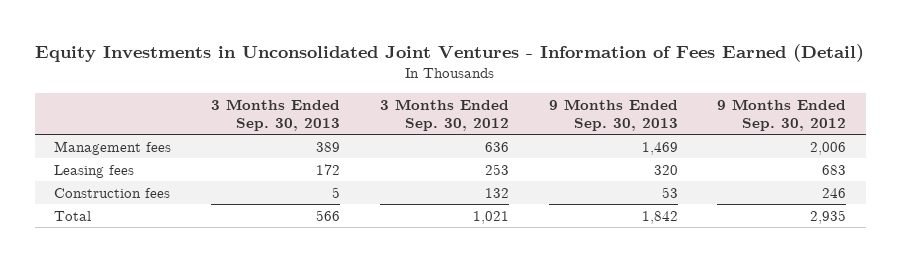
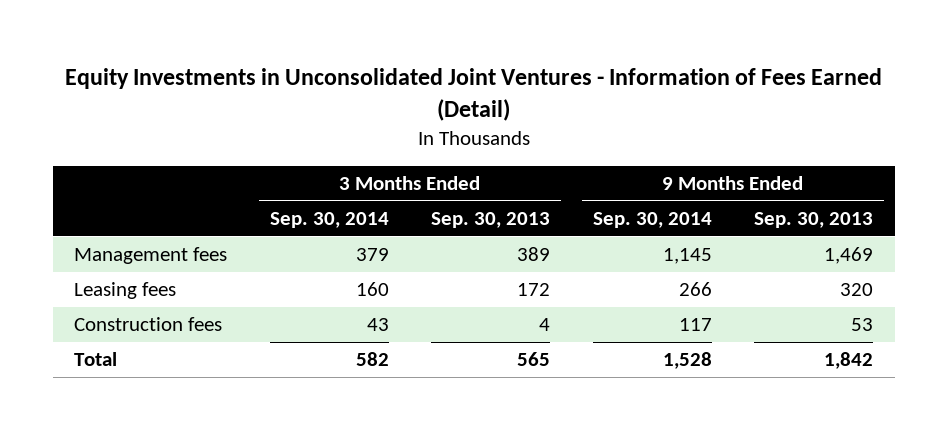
- | 3 Months Ended Sep. 30, 2013 | 3 Months Ended Sep. 30, 2012 | 9 Months Ended Sep. 30, 2013 | 9 Months Ended Sep. 30, 2012
+ | 3 Months Ended Sep. 30, 2014 | 3 Months Ended Sep. 30, 2013 | 9 Months Ended Sep. 30, 2014 | 9 Months Ended Sep. 30, 2013
- Construction fees | 5 | 132 | 53 | 246
- Total | 566 | 1,021 | 1,842 | 2,935
+ Construction fees | 43 | 4 | 117 | 53
+ Total | 582 | 565 | 1,528 | 1,842

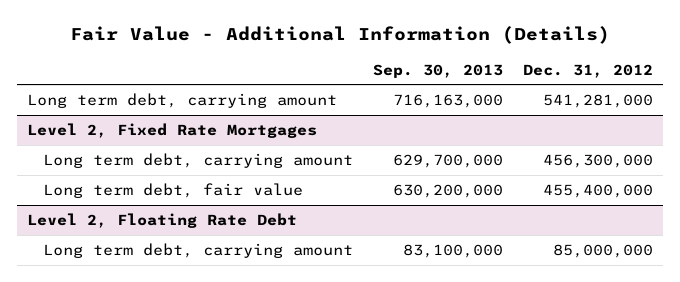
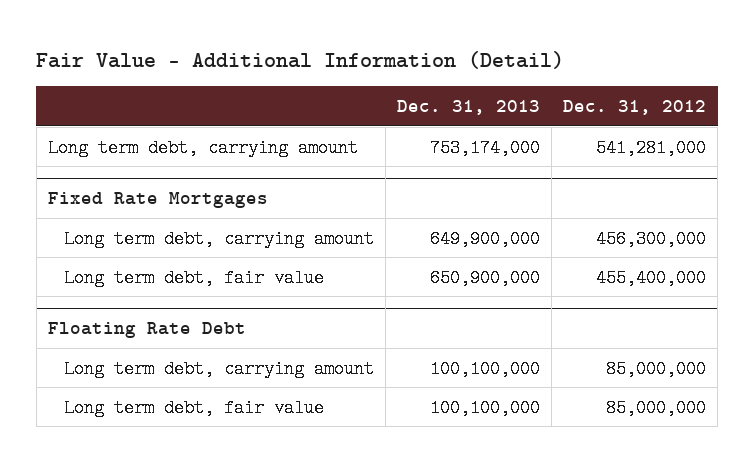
- Fair Value - Additional Information (Details)
+ Fair Value - Additional Information (Detail)
- | Sep. 30, 2013 | Dec. 31, 2012
+ | Dec. 31, 2013 | Dec. 31, 2012
- Level 2, Fixed Rate Mortgages
+ Fixed Rate Mortgages
- Level 2, Floating Rate Debt
+ Floating Rate Debt
+ Long term debt, fair value | 100,100,000 | 85,000,000

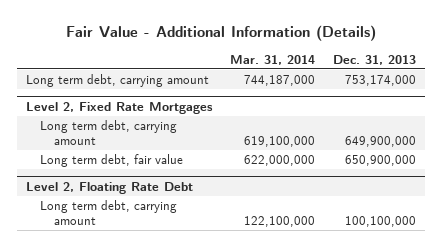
- Fair Value - Additional Information (Detail)
+ Fair Value - Additional Information (Details)
- | Dec. 31, 2013 | Dec. 31, 2012
+ | Mar. 31, 2014 | Dec. 31, 2013
- Fixed Rate Mortgages
+ Level 2, Fixed Rate Mortgages
- Floating Rate Debt
+ Level 2, Floating Rate Debt
- Long term debt, fair value | 100,100,000 | 85,000,000

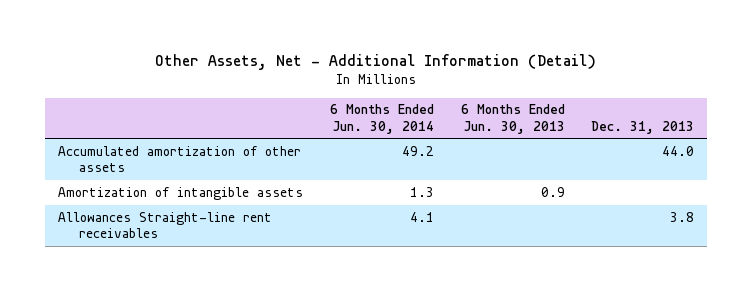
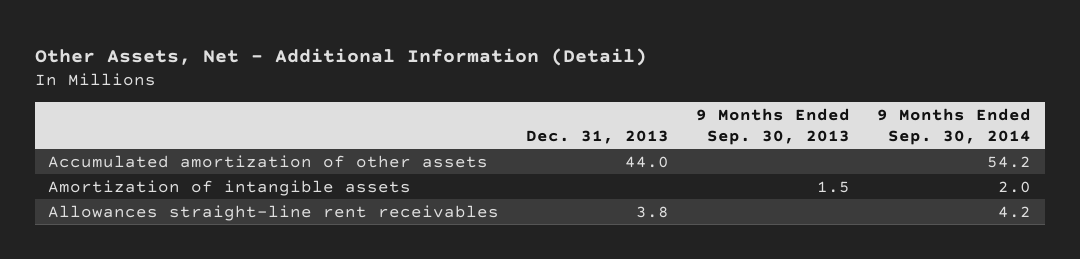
- | 6 Months Ended Jun. 30, 2014 | 6 Months Ended Jun. 30, 2013 | Dec. 31, 2013
+ | Dec. 31, 2013 | 9 Months Ended Sep. 30, 2013 | 9 Months Ended Sep. 30, 2014
- Allowances Straight-line rent receivables | 4.1 | | 3.8
+ Allowances straight-line rent receivables | 3.8 | | 4.2

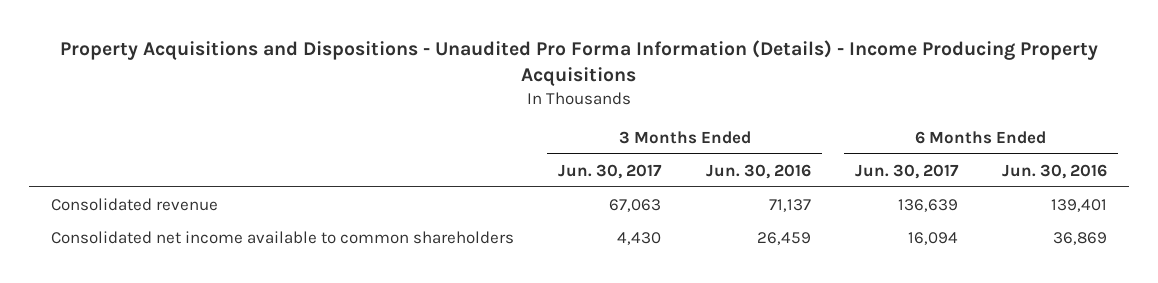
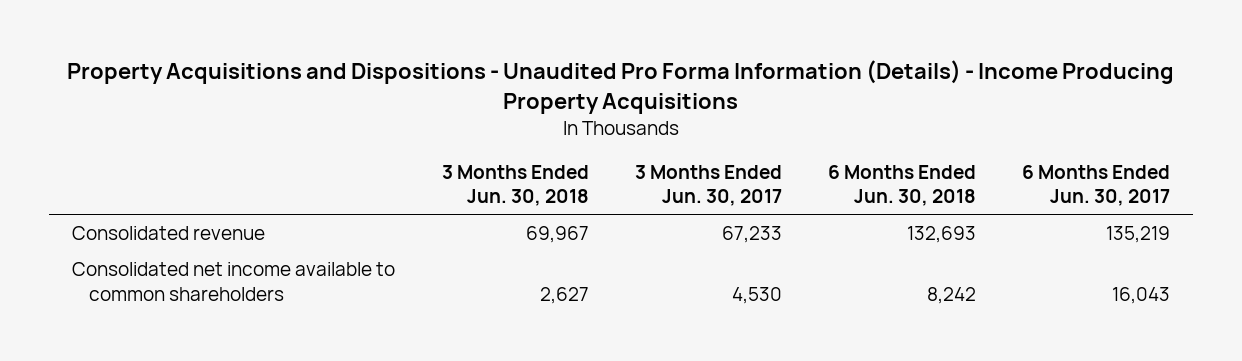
- | 3 Months Ended Jun. 30, 2017 | 3 Months Ended Jun. 30, 2016 | 6 Months Ended Jun. 30, 2017 | 6 Months Ended Jun. 30, 2016
+ | 3 Months Ended Jun. 30, 2018 | 3 Months Ended Jun. 30, 2017 | 6 Months Ended Jun. 30, 2018 | 6 Months Ended Jun. 30, 2017
- Consolidated revenue | 67,063 | 71,137 | 136,639 | 139,401
- Consolidated net income available to common shareholders | 4,430 | 26,459 | 16,094 | 36,869
+ Consolidated revenue | 69,967 | 67,233 | 132,693 | 135,219
+ Consolidated net income available to common shareholders | 2,627 | 4,530 | 8,242 | 16,043

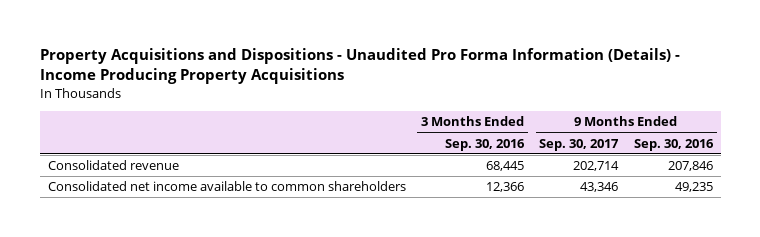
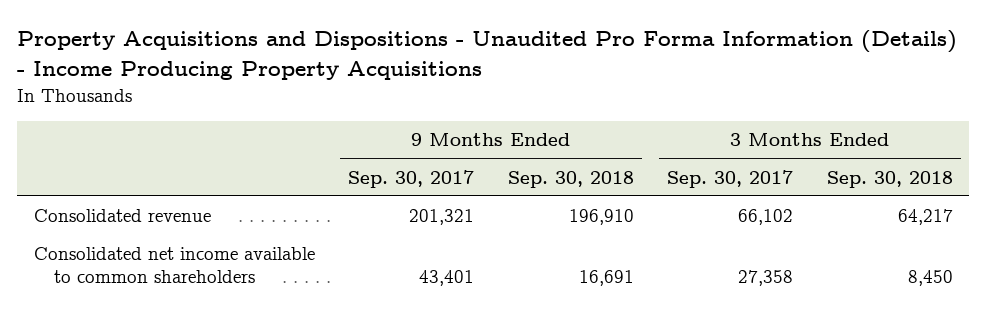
- | 3 Months Ended Sep. 30, 2016 | 9 Months Ended Sep. 30, 2017 | 9 Months Ended Sep. 30, 2016
+ | 9 Months Ended Sep. 30, 2017 | 9 Months Ended Sep. 30, 2018 | 3 Months Ended Sep. 30, 2017 | 3 Months Ended Sep. 30, 2018
- Consolidated revenue | 68,445 | 202,714 | 207,846
- Consolidated net income available to common shareholders | 12,366 | 43,346 | 49,235
+ Consolidated revenue | 201,321 | 196,910 | 66,102 | 64,217
+ Consolidated net income available to common shareholders | 43,401 | 16,691 | 27,358 | 8,450

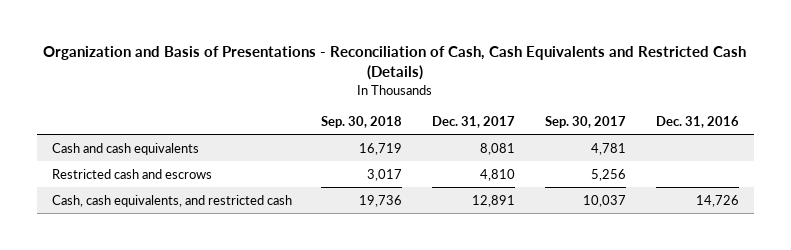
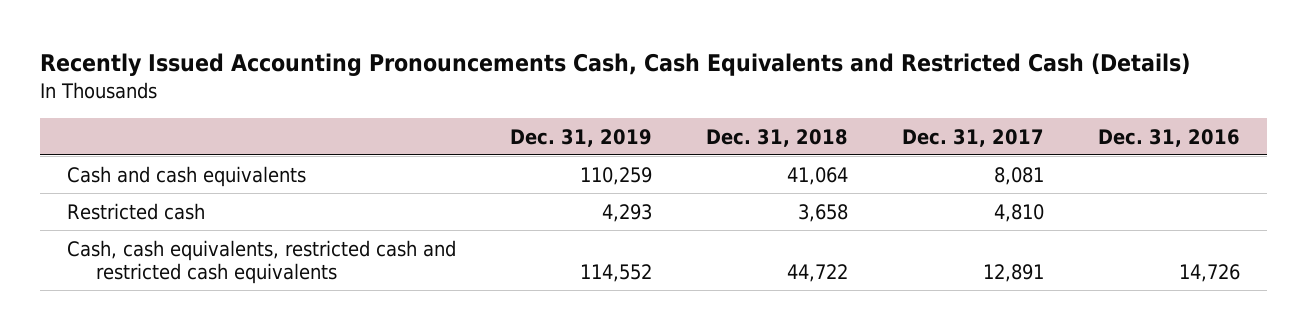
- Organization and Basis of Presentations - Reconciliation of Cash, Cash Equivalents and Restricted Cash (Details)
+ Recently Issued Accounting Pronouncements Cash, Cash Equivalents and Restricted Cash (Details)
- | Sep. 30, 2018 | Dec. 31, 2017 | Sep. 30, 2017 | Dec. 31, 2016
+ | Dec. 31, 2019 | Dec. 31, 2018 | Dec. 31, 2017 | Dec. 31, 2016
- Restricted cash and escrows | 3,017 | 4,810 | 5,256 |
- Cash, cash equivalents, and restricted cash | 19,736 | 12,891 | 10,037 | 14,726
+ Restricted cash | 4,293 | 3,658 | 4,810 |
+ Cash, cash equivalents, restricted cash and restricted cash equivalents | 114,552 | 44,722 | 12,891 | 14,726

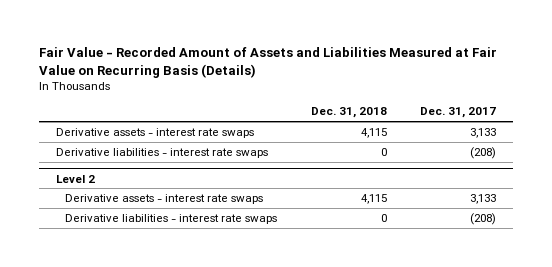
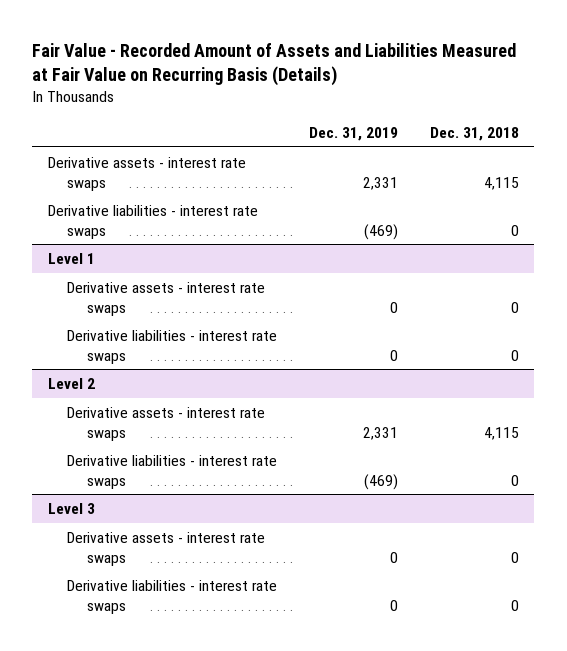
- | Dec. 31, 2018 | Dec. 31, 2017
+ | Dec. 31, 2019 | Dec. 31, 2018
+ Level 1
+ Derivative assets - interest rate swaps | 0 | 0
+ Derivative liabilities - interest rate swaps | 0 | 0
+ Level 3
+ Derivative assets - interest rate swaps | 0 | 0
+ Derivative liabilities - interest rate swaps | 0 | 0

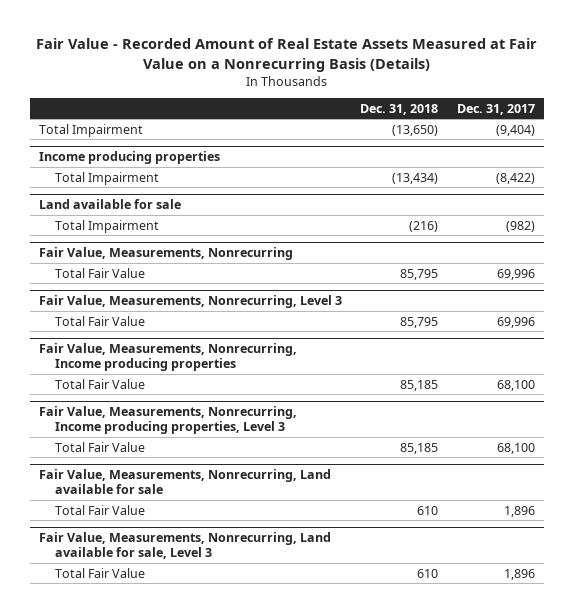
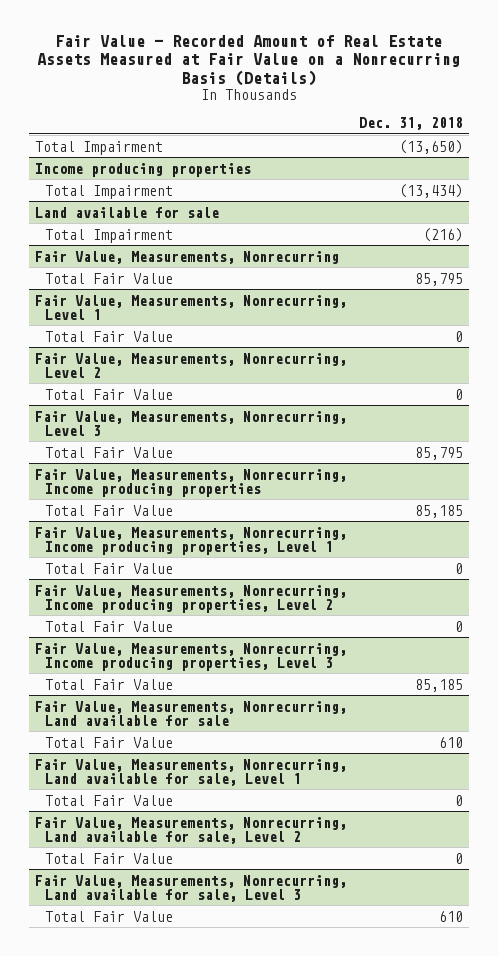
- | Dec. 31, 2018 | Dec. 31, 2017
+ | Dec. 31, 2018
+ Fair Value, Measurements, Nonrecurring, Level 1
+ Total Fair Value | 0
+ Fair Value, Measurements, Nonrecurring, Level 2
+ Total Fair Value | 0
+ Fair Value, Measurements, Nonrecurring, Income producing properties, Level 1
+ Total Fair Value | 0
+ Fair Value, Measurements, Nonrecurring, Income producing properties, Level 2
+ Total Fair Value | 0
+ Fair Value, Measurements, Nonrecurring, Land available for sale, Level 1
+ Total Fair Value | 0
+ Fair Value, Measurements, Nonrecurring, Land available for sale, Level 2
+ Total Fair Value | 0

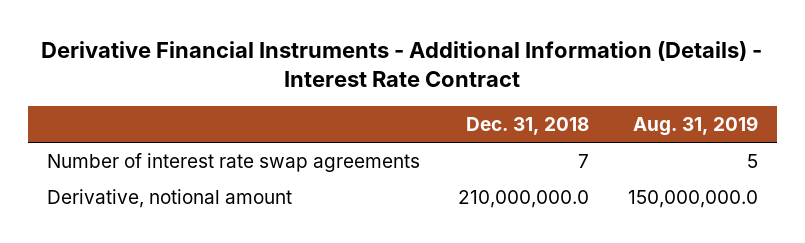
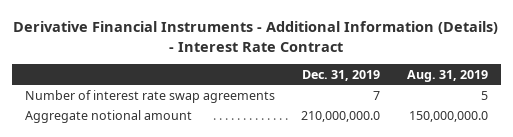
- | Dec. 31, 2018 | Aug. 31, 2019
+ | Dec. 31, 2019 | Aug. 31, 2019
- Derivative, notional amount | 210,000,000.0 | 150,000,000.0
+ Aggregate notional amount | 210,000,000.0 | 150,000,000.0

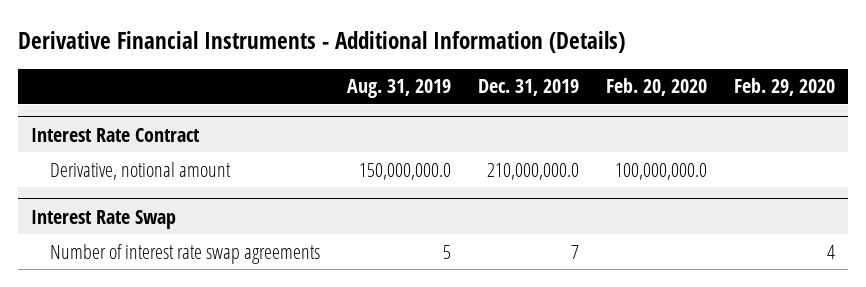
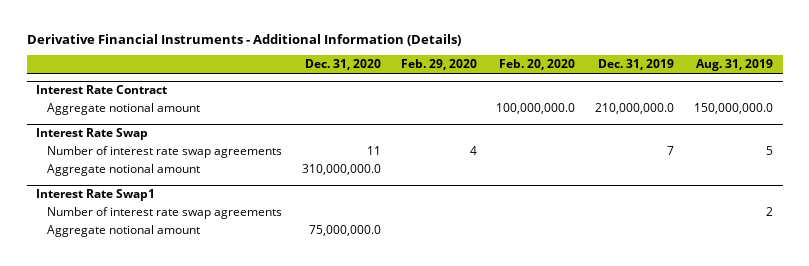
- | Aug. 31, 2019 | Dec. 31, 2019 | Feb. 20, 2020 | Feb. 29, 2020
+ | Dec. 31, 2020 | Feb. 29, 2020 | Feb. 20, 2020 | Dec. 31, 2019 | Aug. 31, 2019
@ Interest Rate Contract
- Derivative, notional amount | 150,000,000.0 | 210,000,000.0 | 100,000,000.0 |
+ Aggregate notional amount | | | 100,000,000.0 | 210,000,000.0 | 150,000,000.0
@ Interest Rate Swap
+ Aggregate notional amount | 310,000,000.0 | | | |
+ Interest Rate Swap1
+ Number of interest rate swap agreements | | | | | 2
+ Aggregate notional amount | 75,000,000.0 | | | |

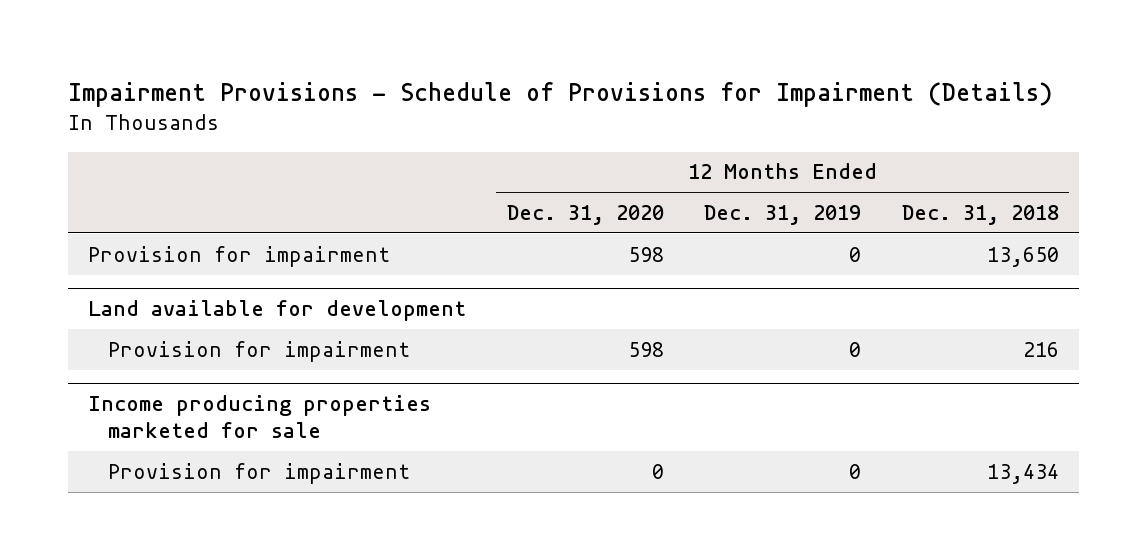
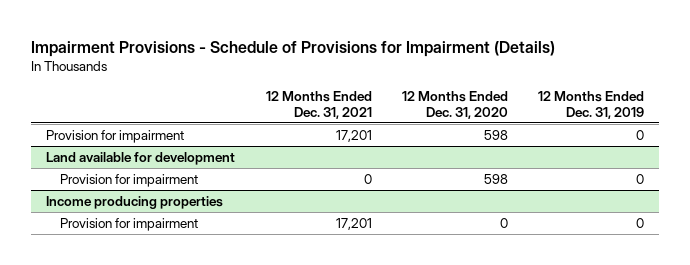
- | 12 Months Ended Dec. 31, 2020 | 12 Months Ended Dec. 31, 2019 | 12 Months Ended Dec. 31, 2018
+ | 12 Months Ended Dec. 31, 2021 | 12 Months Ended Dec. 31, 2020 | 12 Months Ended Dec. 31, 2019
- Income producing properties marketed for sale
+ Income producing properties

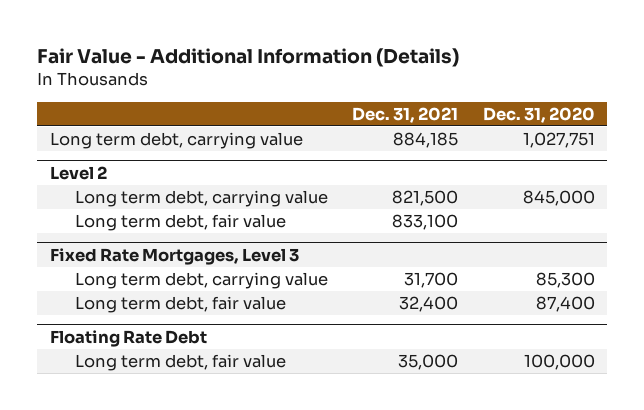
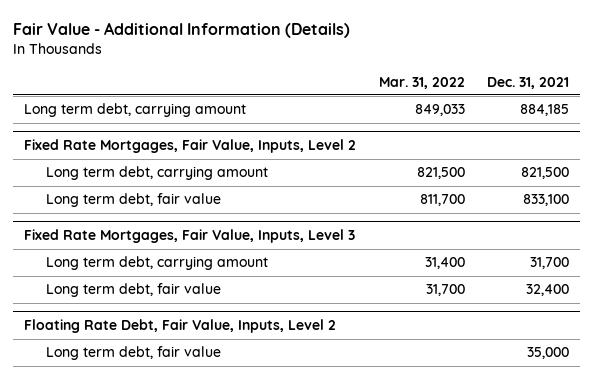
- | Dec. 31, 2021 | Dec. 31, 2020
+ | Mar. 31, 2022 | Dec. 31, 2021
- Long term debt, carrying value | 884,185 | 1,027,751
- Level 2
- Long term debt, carrying value | 821,500 | 845,000
+ Long term debt, carrying amount | 849,033 | 884,185
+ Fixed Rate Mortgages, Fair Value, Inputs, Level 2
+ Long term debt, carrying amount | 821,500 | 821,500
- Fixed Rate Mortgages, Level 3
- Long term debt, carrying value | 31,700 | 85,300
+ Fixed Rate Mortgages, Fair Value, Inputs, Level 3
+ Long term debt, carrying amount | 31,400 | 31,700
- Floating Rate Debt
+ Floating Rate Debt, Fair Value, Inputs, Level 2

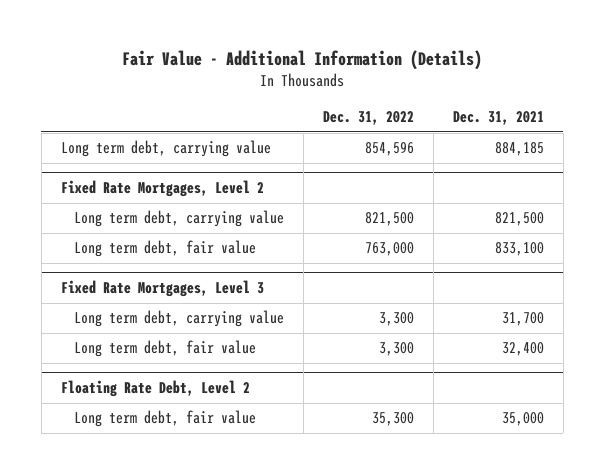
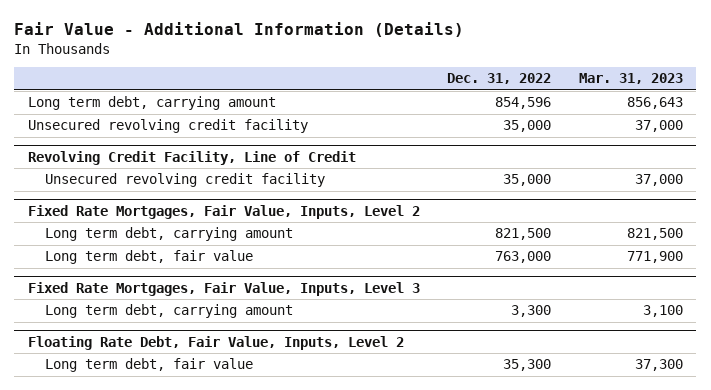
- | Dec. 31, 2022 | Dec. 31, 2021
+ | Dec. 31, 2022 | Mar. 31, 2023
- Long term debt, carrying value | 854,596 | 884,185
- Fixed Rate Mortgages, Level 2
- Long term debt, carrying value | 821,500 | 821,500
+ Long term debt, carrying amount | 854,596 | 856,643
+ Unsecured revolving credit facility | 35,000 | 37,000
+ Revolving Credit Facility, Line of Credit
+ Unsecured revolving credit facility | 35,000 | 37,000
+ Fixed Rate Mortgages, Fair Value, Inputs, Level 2
+ Long term debt, carrying amount | 821,500 | 821,500
- Fixed Rate Mortgages, Level 3
- Long term debt, carrying value | 3,300 | 31,700
- Long term debt, fair value | 3,300 | 32,400
- Floating Rate Debt, Level 2
+ Fixed Rate Mortgages, Fair Value, Inputs, Level 3
+ Long term debt, carrying amount | 3,300 | 3,100
+ Floating Rate Debt, Fair Value, Inputs, Level 2

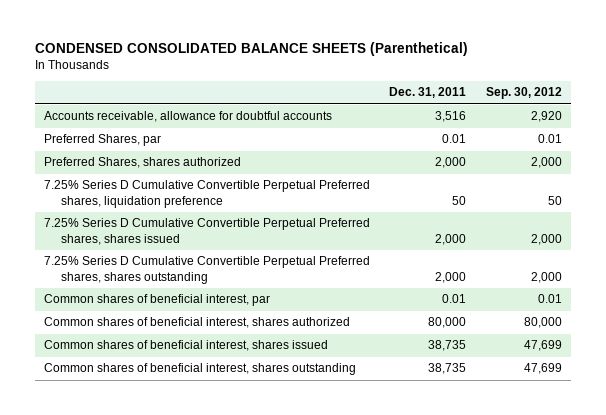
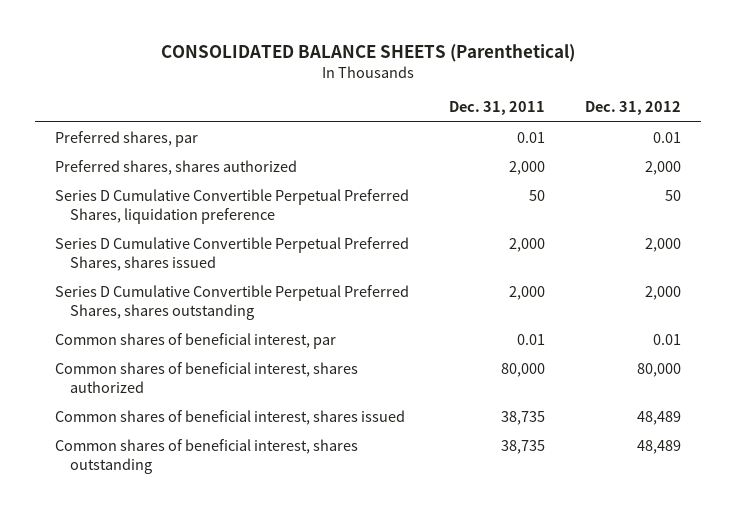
- CONDENSED CONSOLIDATED BALANCE SHEETS (Parenthetical)
+ CONSOLIDATED BALANCE SHEETS (Parenthetical)
- | Dec. 31, 2011 | Sep. 30, 2012
+ | Dec. 31, 2011 | Dec. 31, 2012
- Accounts receivable, allowance for doubtful accounts | 3,516 | 2,920
- Preferred Shares, par | 0.01 | 0.01
- Preferred Shares, shares authorized | 2,000 | 2,000
- 7.25% Series D Cumulative Convertible Perpetual Preferred shares, liquidation preference | 50 | 50
- 7.25% Series D Cumulative Convertible Perpetual Preferred shares, shares issued | 2,000 | 2,000
- 7.25% Series D Cumulative Convertible Perpetual Preferred shares, shares outstanding | 2,000 | 2,000
+ Preferred shares, par | 0.01 | 0.01
+ Preferred shares, shares authorized | 2,000 | 2,000
+ Series D Cumulative Convertible Perpetual Preferred Shares, liquidation preference | 50 | 50
+ Series D Cumulative Convertible Perpetual Preferred Shares, shares issued | 2,000 | 2,000
+ Series D Cumulative Convertible Perpetual Preferred Shares, shares outstanding | 2,000 | 2,000

